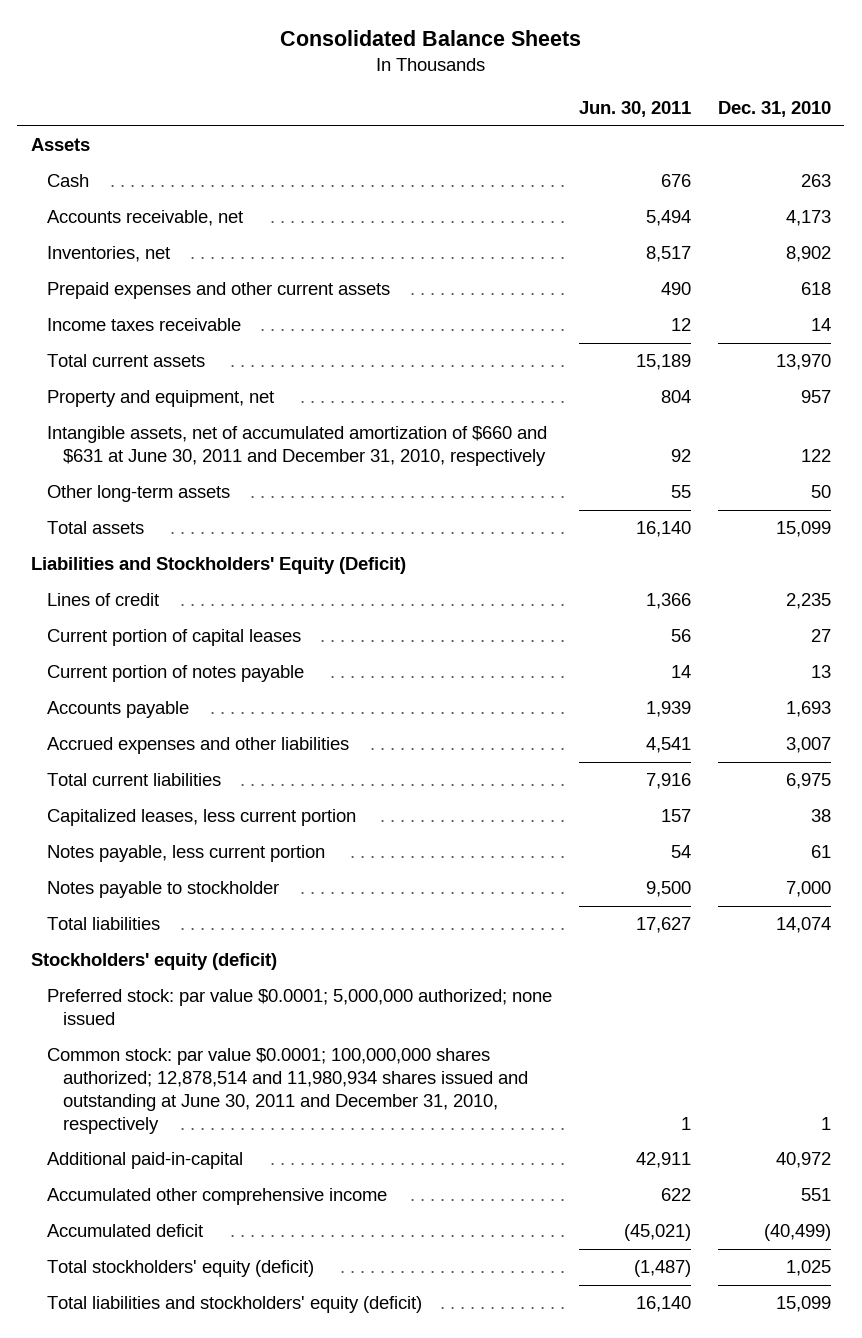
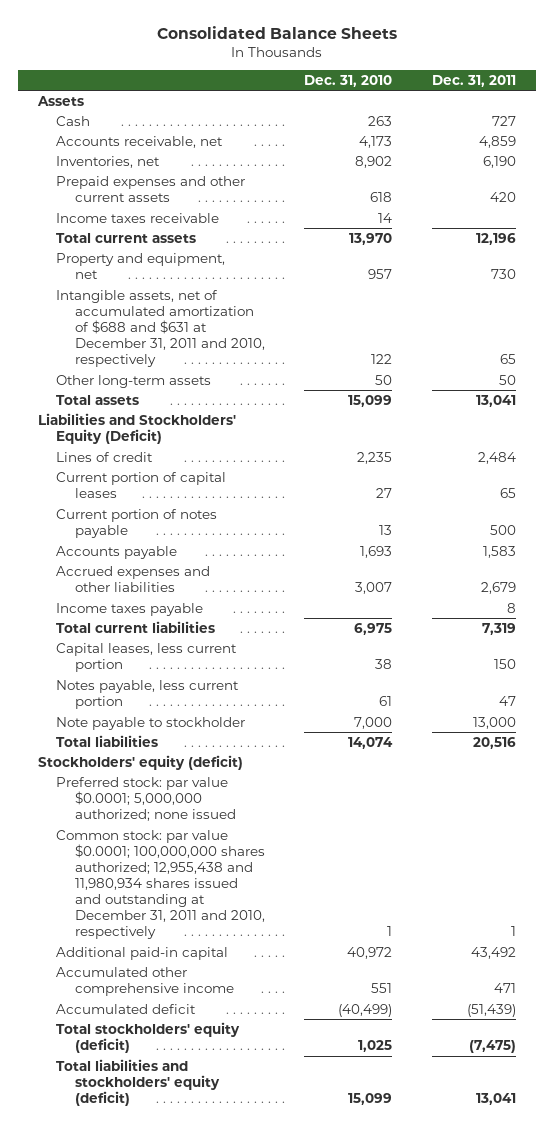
- | Jun. 30, 2011 | Dec. 31, 2010
+ | Dec. 31, 2010 | Dec. 31, 2011
- Intangible assets, net of accumulated amortization of $660 and $631 at June 30, 2011 and December 31, 2010, respectively | 92 | 122
+ Intangible assets, net of accumulated amortization of $688 and $631 at December 31, 2011 and 2010, respectively | 122 | 65
+ Income taxes payable | | 8
- Capitalized leases, less current portion | 157 | 38
+ Capital leases, less current portion | 38 | 150
- Notes payable to stockholder | 9,500 | 7,000
+ Note payable to stockholder | 7,000 | 13,000
- Common stock: par value $0.0001; 100,000,000 shares authorized; 12,878,514 and 11,980,934 shares issued and outstanding at June 30, 2011 and December 31, 2010, respectively | 1 | 1
- Additional paid-in-capital | 42,911 | 40,972
+ Common stock: par value $0.0001; 100,000,000 shares authorized; 12,955,438 and 11,980,934 shares issued and outstanding at December 31, 2011 and 2010, respectively | 1 | 1
+ Additional paid-in capital | 40,972 | 43,492

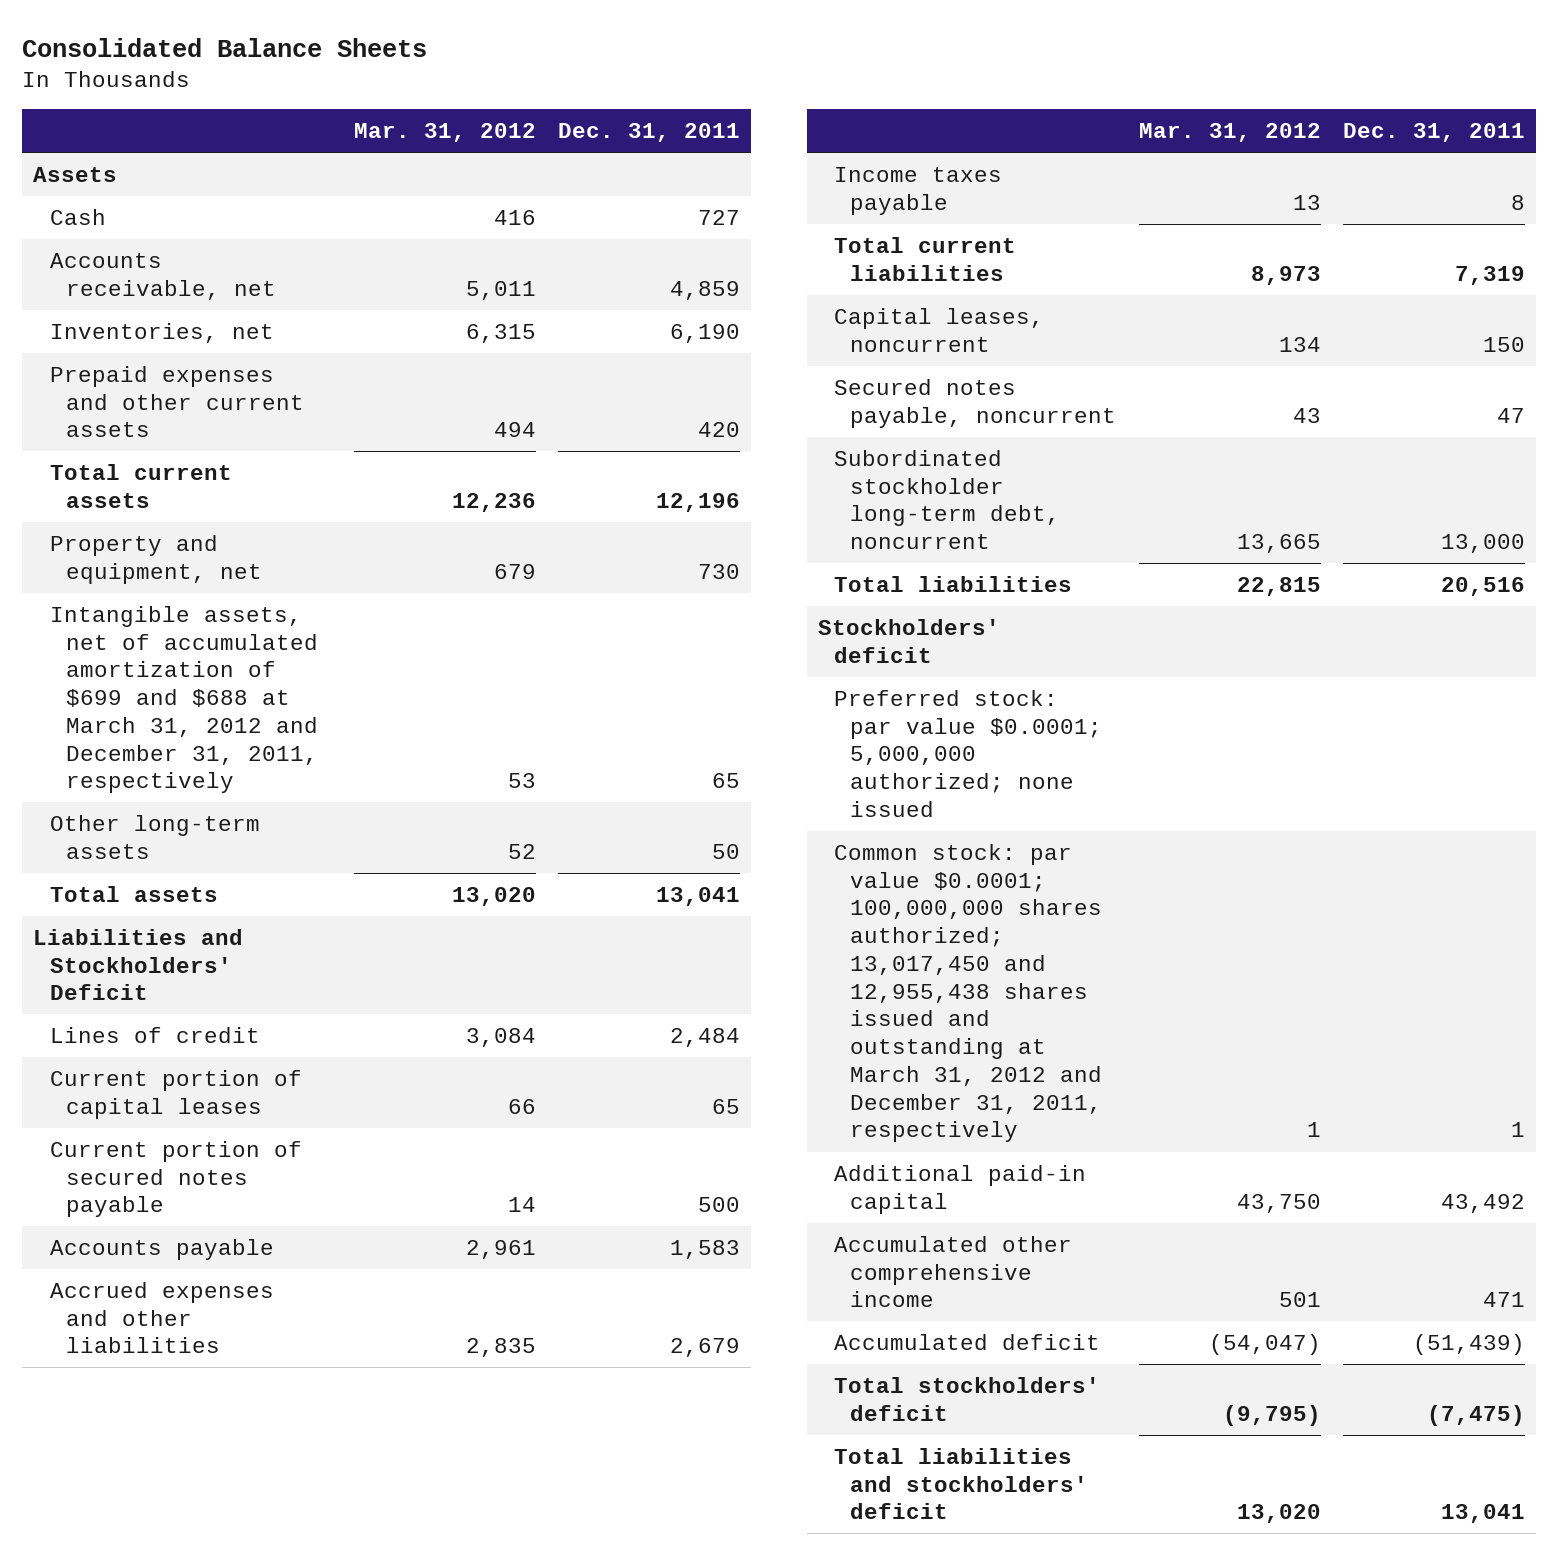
- | Dec. 31, 2010 | Dec. 31, 2011
+ | Mar. 31, 2012 | Dec. 31, 2011
- Income taxes receivable | 14 |
- Intangible assets, net of accumulated amortization of $688 and $631 at December 31, 2011 and 2010, respectively | 122 | 65
+ Intangible assets, net of accumulated amortization of $699 and $688 at March 31, 2012 and December 31, 2011, respectively | 53 | 65
- Liabilities and Stockholders' Equity (Deficit)
+ Liabilities and Stockholders' Deficit
- Current portion of notes payable | 13 | 500
+ Current portion of secured notes payable | 14 | 500
- Capital leases, less current portion | 38 | 150
- Notes payable, less current portion | 61 | 47
- Note payable to stockholder | 7,000 | 13,000
+ Capital leases, noncurrent | 134 | 150
+ Secured notes payable, noncurrent | 43 | 47
+ Subordinated stockholder long-term debt, noncurrent | 13,665 | 13,000
- Stockholders' equity (deficit)
+ Stockholders' deficit
- Common stock: par value $0.0001; 100,000,000 shares authorized; 12,955,438 and 11,980,934 shares issued and outstanding at December 31, 2011 and 2010, respectively | 1 | 1
+ Common stock: par value $0.0001; 100,000,000 shares authorized; 13,017,450 and 12,955,438 shares issued and outstanding at March 31, 2012 and December 31, 2011, respectively | 1 | 1
- Total stockholders' equity (deficit) | 1,025 | (7,475)
- Total liabilities and stockholders' equity (deficit) | 15,099 | 13,041
+ Total stockholders' deficit | (9,795) | (7,475)
+ Total liabilities and stockholders' deficit | 13,020 | 13,041

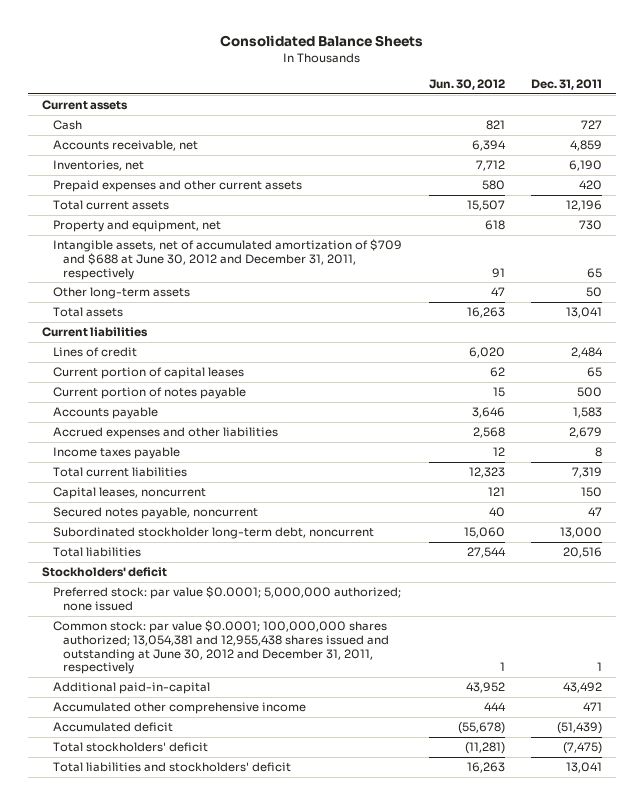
- | Mar. 31, 2012 | Dec. 31, 2011
+ | Jun. 30, 2012 | Dec. 31, 2011
- Assets
+ Current assets
- Intangible assets, net of accumulated amortization of $699 and $688 at March 31, 2012 and December 31, 2011, respectively | 53 | 65
+ Intangible assets, net of accumulated amortization of $709 and $688 at June 30, 2012 and December 31, 2011, respectively | 91 | 65
- Liabilities and Stockholders' Deficit
+ Current liabilities
- Current portion of secured notes payable | 14 | 500
+ Current portion of notes payable | 15 | 500
- Common stock: par value $0.0001; 100,000,000 shares authorized; 13,017,450 and 12,955,438 shares issued and outstanding at March 31, 2012 and December 31, 2011, respectively | 1 | 1
- Additional paid-in capital | 43,750 | 43,492
+ Common stock: par value $0.0001; 100,000,000 shares authorized; 13,054,381 and 12,955,438 shares issued and outstanding at June 30, 2012 and December 31, 2011, respectively | 1 | 1
+ Additional paid-in-capital | 43,952 | 43,492

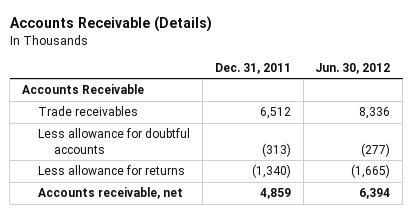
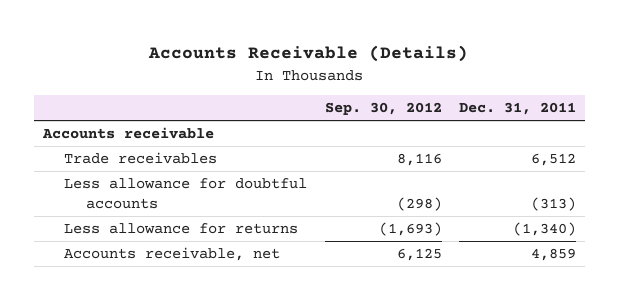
- | Dec. 31, 2011 | Jun. 30, 2012
+ | Sep. 30, 2012 | Dec. 31, 2011
- Accounts Receivable
+ Accounts receivable

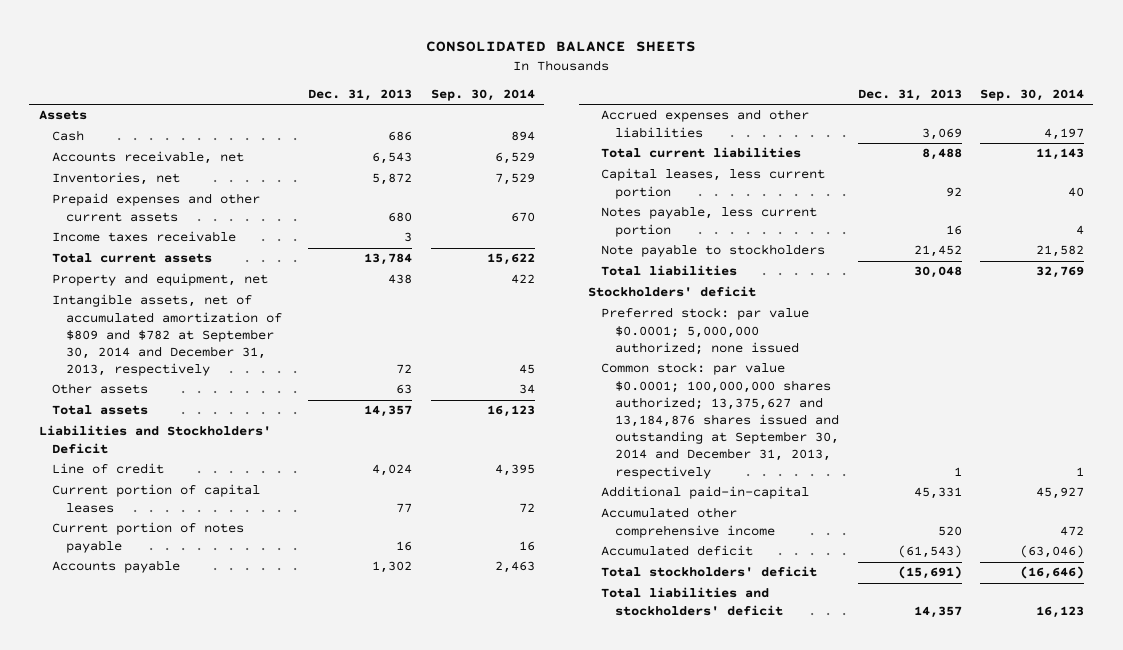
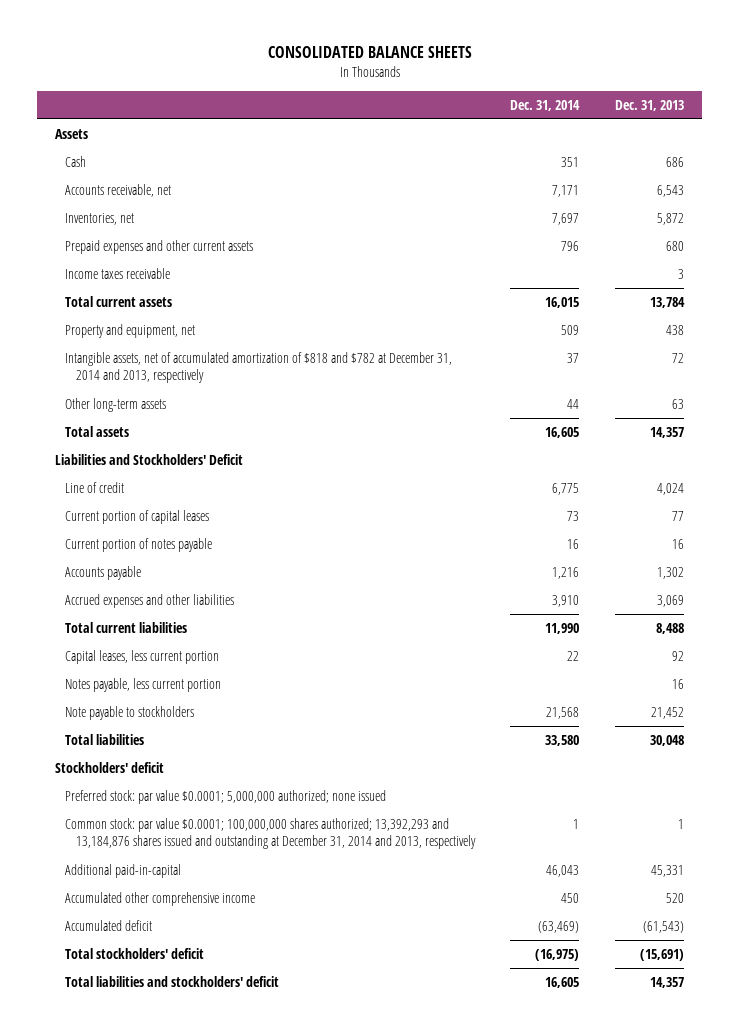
- | Dec. 31, 2013 | Sep. 30, 2014
+ | Dec. 31, 2014 | Dec. 31, 2013
- Intangible assets, net of accumulated amortization of $809 and $782 at September 30, 2014 and December 31, 2013, respectively | 72 | 45
- Other assets | 63 | 34
+ Intangible assets, net of accumulated amortization of $818 and $782 at December 31, 2014 and 2013, respectively | 37 | 72
+ Other long-term assets | 44 | 63
- Common stock: par value $0.0001; 100,000,000 shares authorized; 13,375,627 and 13,184,876 shares issued and outstanding at September 30, 2014 and December 31, 2013, respectively | 1 | 1
+ Common stock: par value $0.0001; 100,000,000 shares authorized; 13,392,293 and 13,184,876 shares issued and outstanding at December 31, 2014 and 2013, respectively | 1 | 1

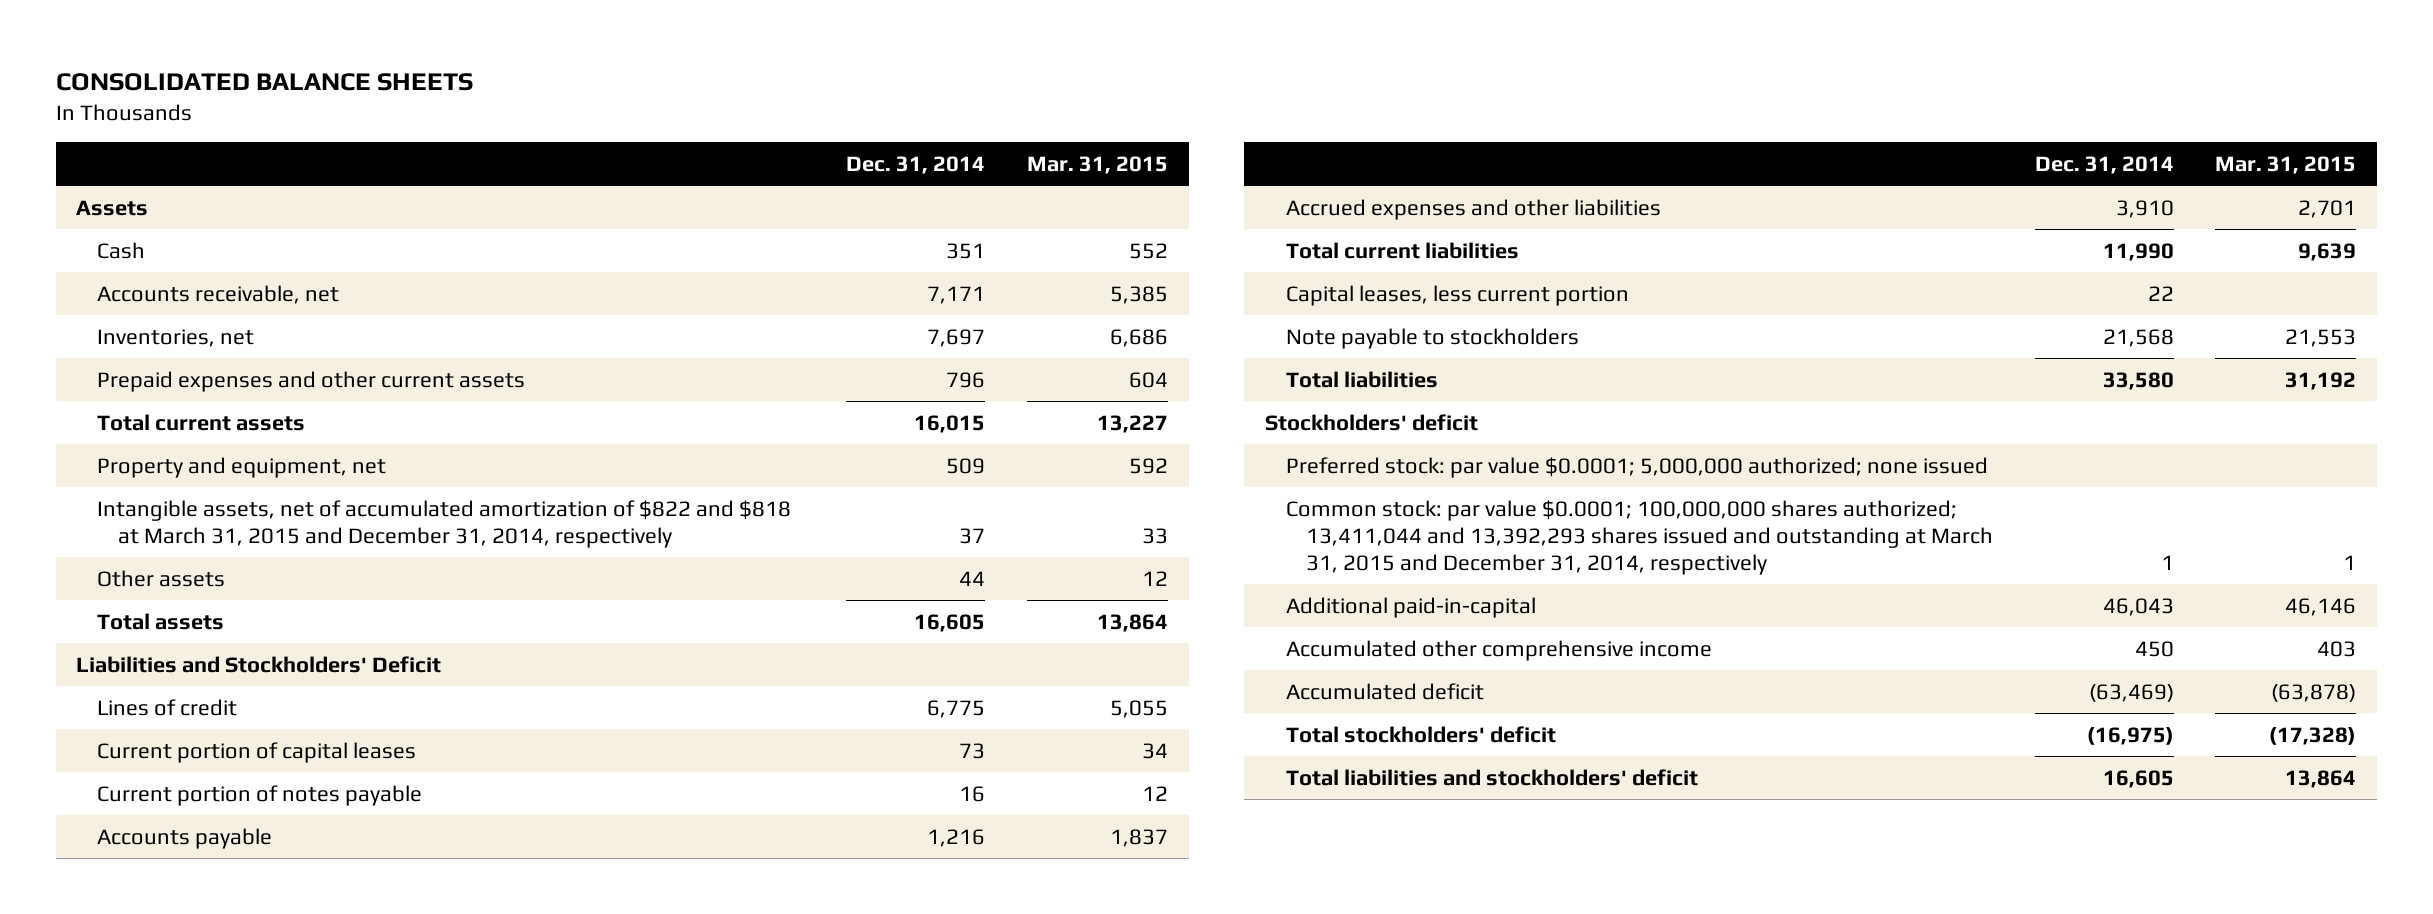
- | Dec. 31, 2014 | Dec. 31, 2013
+ | Dec. 31, 2014 | Mar. 31, 2015
- Income taxes receivable | | 3
- Intangible assets, net of accumulated amortization of $818 and $782 at December 31, 2014 and 2013, respectively | 37 | 72
- Other long-term assets | 44 | 63
+ Intangible assets, net of accumulated amortization of $822 and $818 at March 31, 2015 and December 31, 2014, respectively | 37 | 33
+ Other assets | 44 | 12
- Line of credit | 6,775 | 4,024
+ Lines of credit | 6,775 | 5,055
- Notes payable, less current portion | | 16
- Common stock: par value $0.0001; 100,000,000 shares authorized; 13,392,293 and 13,184,876 shares issued and outstanding at December 31, 2014 and 2013, respectively | 1 | 1
+ Common stock: par value $0.0001; 100,000,000 shares authorized; 13,411,044 and 13,392,293 shares issued and outstanding at March 31, 2015 and December 31, 2014, respectively | 1 | 1

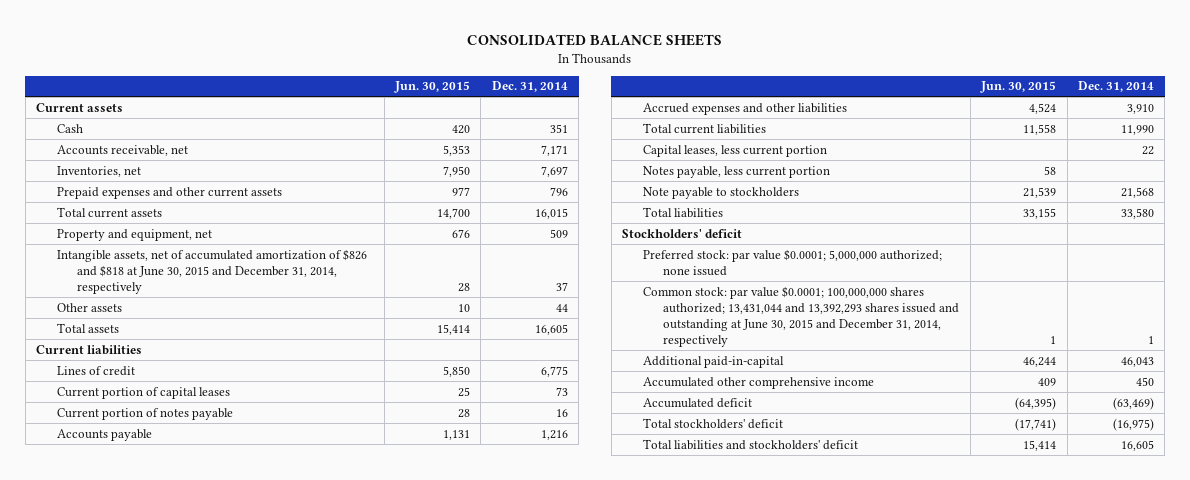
- | Dec. 31, 2014 | Mar. 31, 2015
+ | Jun. 30, 2015 | Dec. 31, 2014
- Assets
+ Current assets
- Intangible assets, net of accumulated amortization of $822 and $818 at March 31, 2015 and December 31, 2014, respectively | 37 | 33
+ Intangible assets, net of accumulated amortization of $826 and $818 at June 30, 2015 and December 31, 2014, respectively | 28 | 37
- Liabilities and Stockholders' Deficit
+ Current liabilities
+ Notes payable, less current portion | 58 |
- Common stock: par value $0.0001; 100,000,000 shares authorized; 13,411,044 and 13,392,293 shares issued and outstanding at March 31, 2015 and December 31, 2014, respectively | 1 | 1
+ Common stock: par value $0.0001; 100,000,000 shares authorized; 13,431,044 and 13,392,293 shares issued and outstanding at June 30, 2015 and December 31, 2014, respectively | 1 | 1

